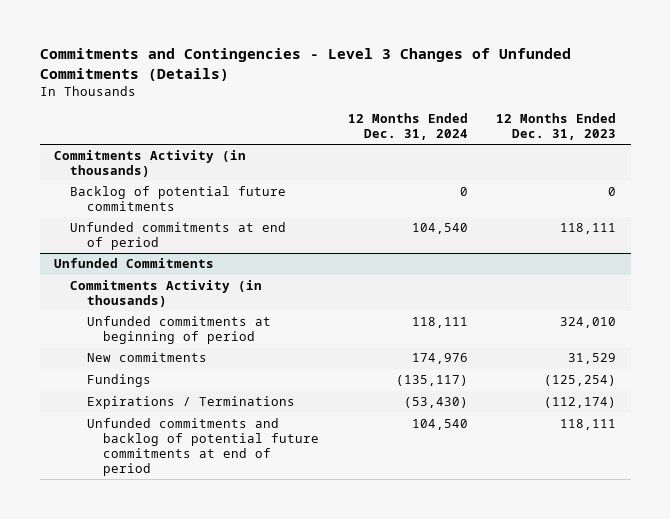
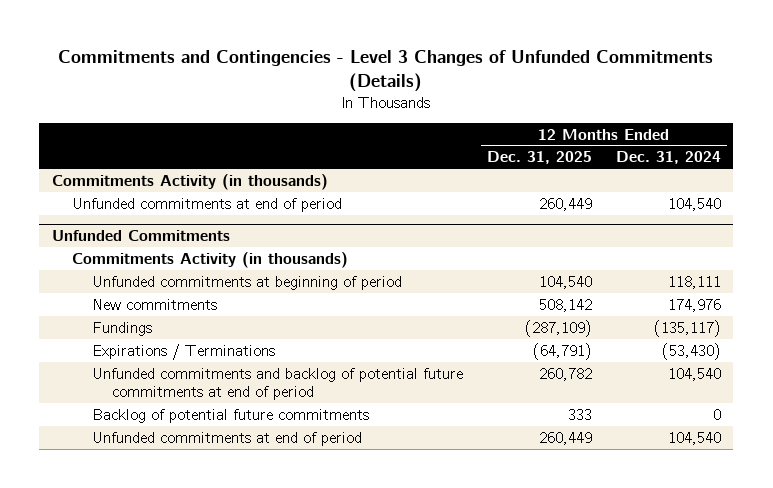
- | 12 Months Ended Dec. 31, 2024 | 12 Months Ended Dec. 31, 2023
+ | 12 Months Ended Dec. 31, 2025 | 12 Months Ended Dec. 31, 2024
- Backlog of potential future commitments | 0 | 0
@ Unfunded Commitments
+ Backlog of potential future commitments | 333 | 0
+ Unfunded commitments at end of period | 260,449 | 104,540

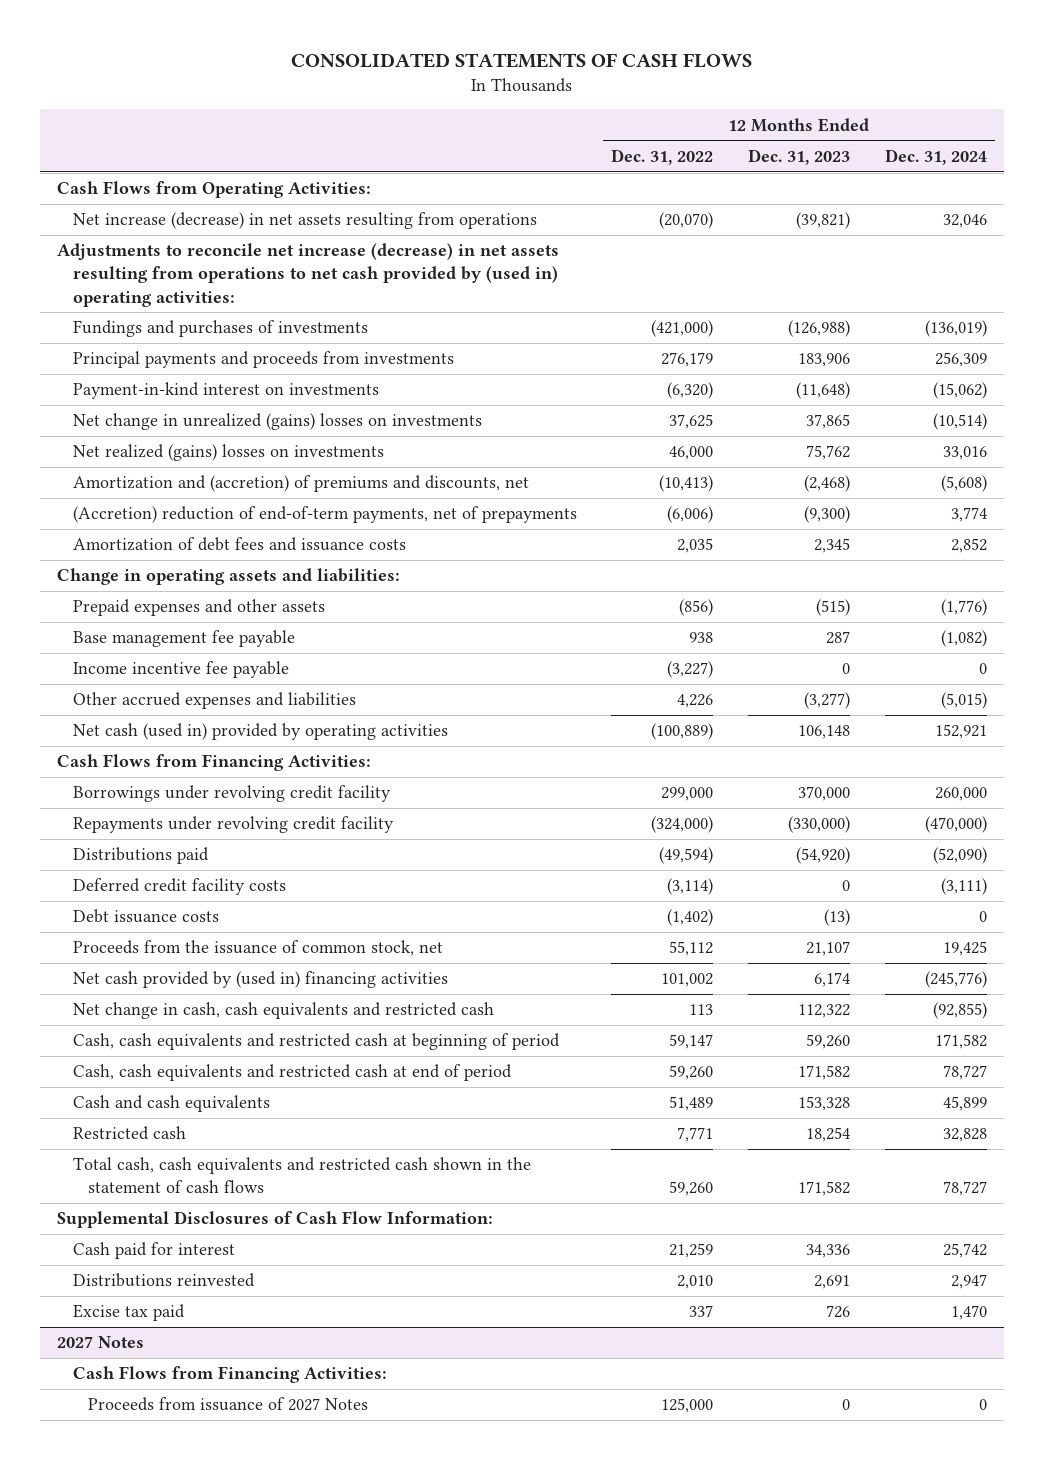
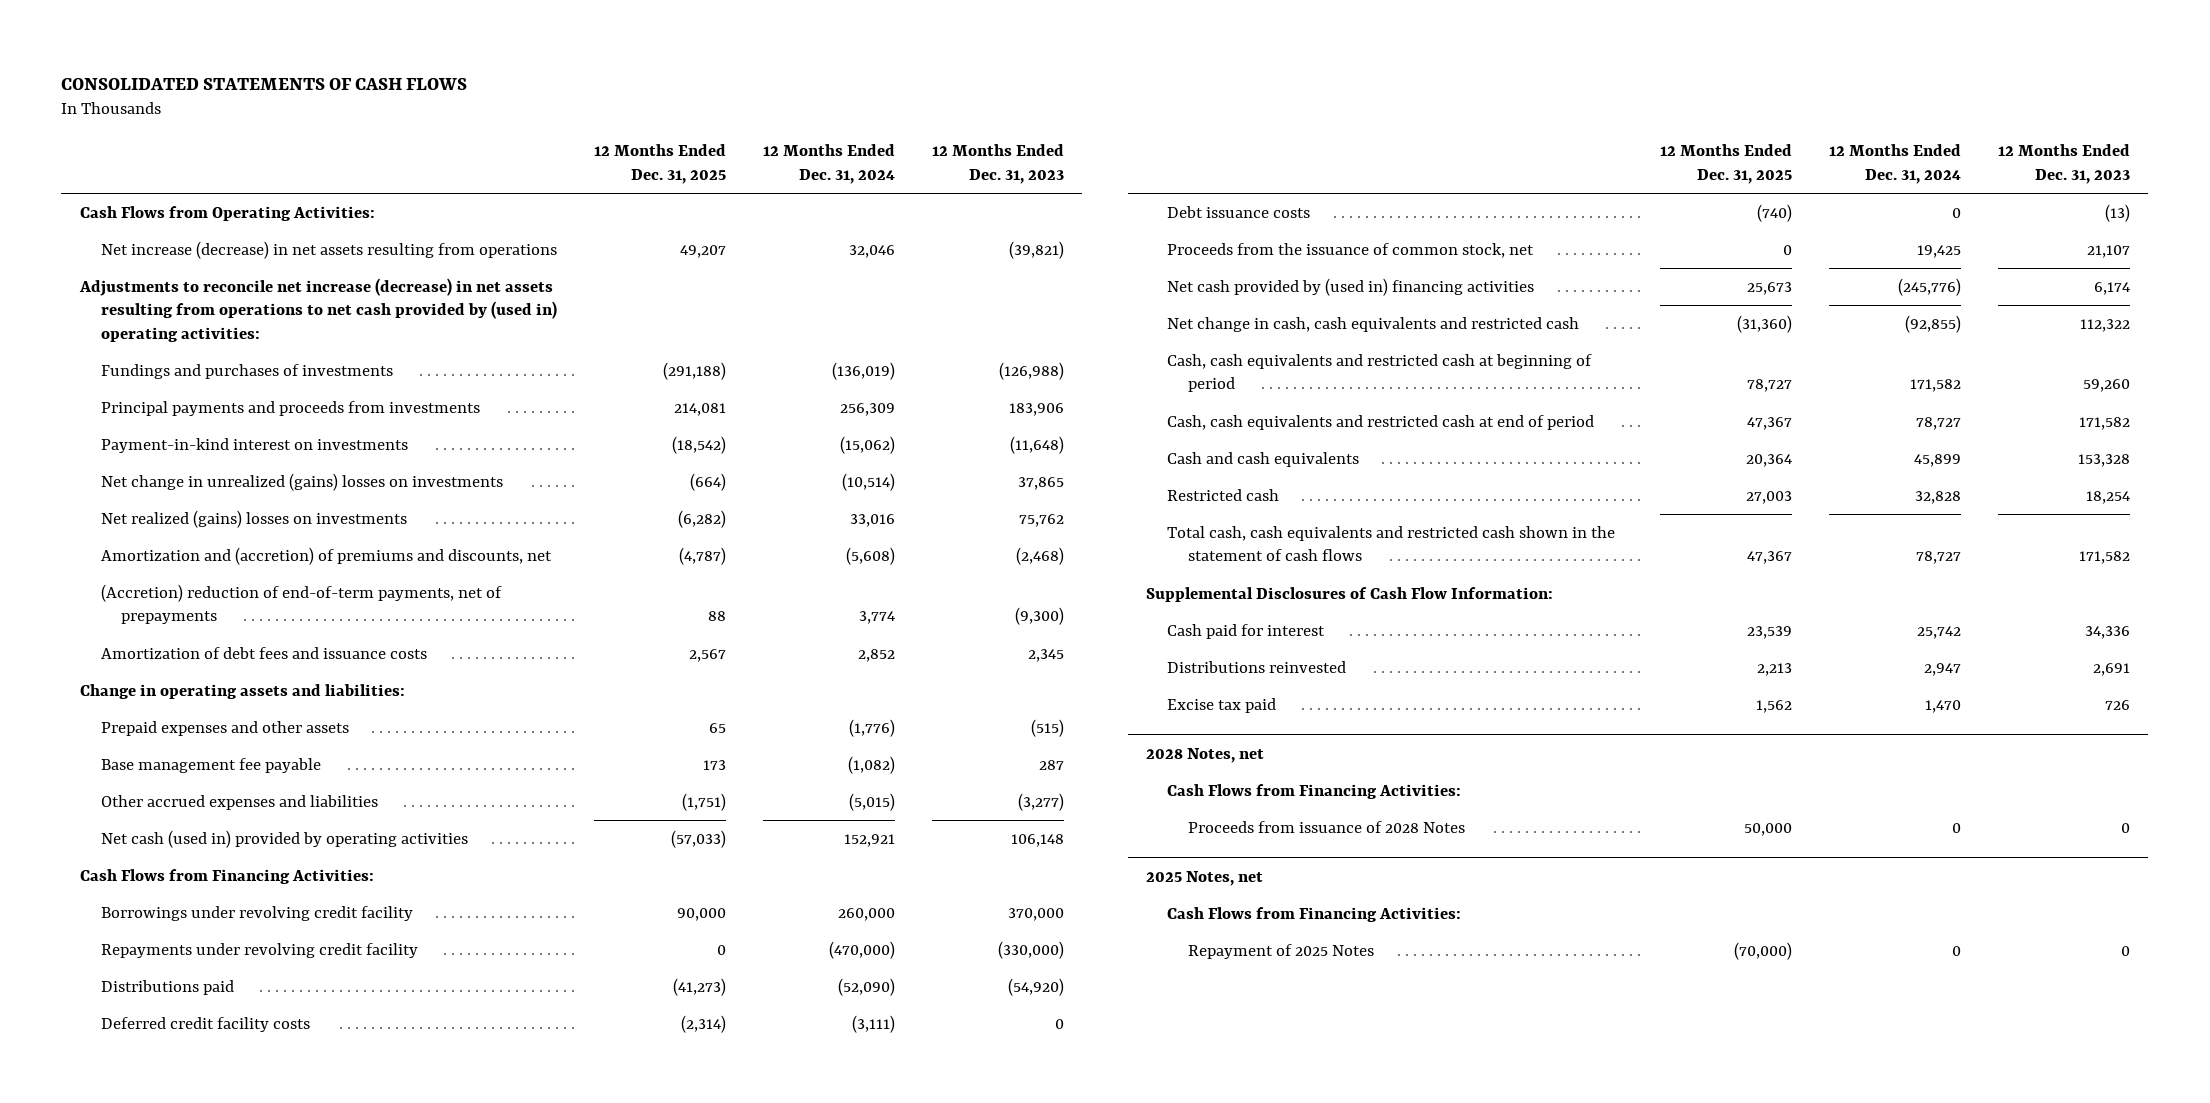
- | 12 Months Ended Dec. 31, 2022 | 12 Months Ended Dec. 31, 2023 | 12 Months Ended Dec. 31, 2024
+ | 12 Months Ended Dec. 31, 2025 | 12 Months Ended Dec. 31, 2024 | 12 Months Ended Dec. 31, 2023
- Income incentive fee payable | (3,227) | 0 | 0
- 2027 Notes
+ 2028 Notes, net
- Proceeds from issuance of 2027 Notes | 125,000 | 0 | 0
+ Proceeds from issuance of 2028 Notes | 50,000 | 0 | 0
+ 2025 Notes, net
+ Cash Flows from Financing Activities:
+ Repayment of 2025 Notes | (70,000) | 0 | 0

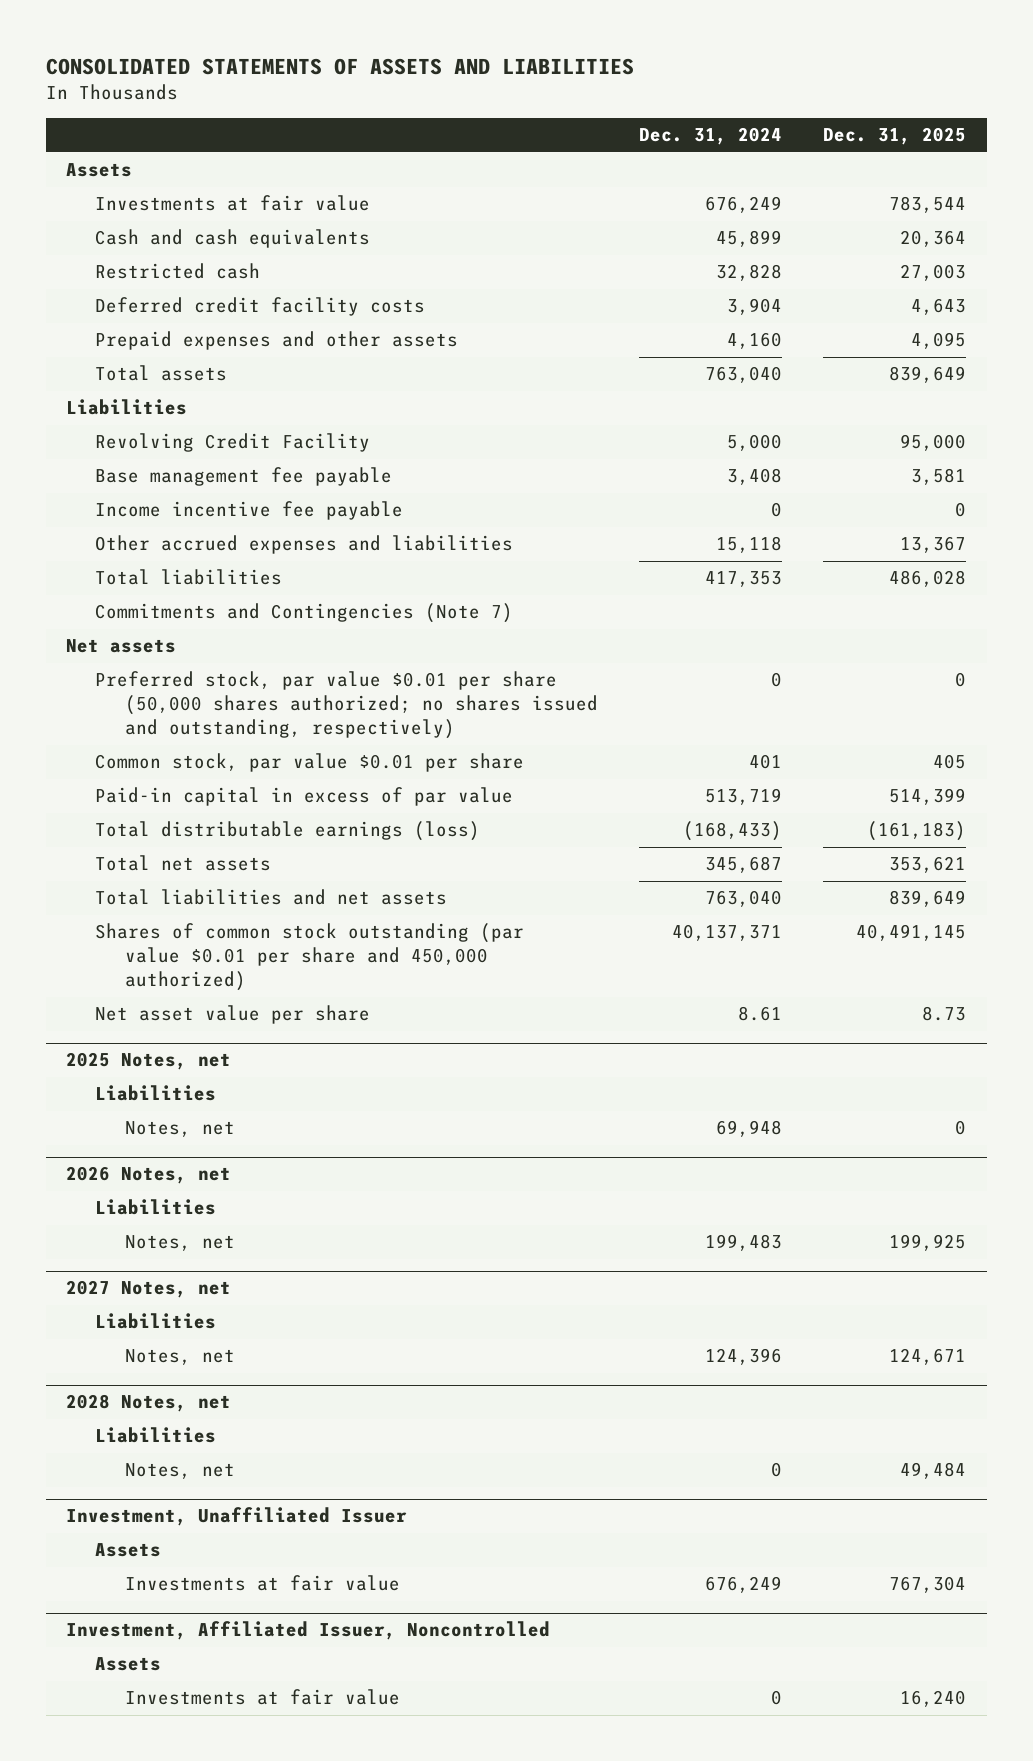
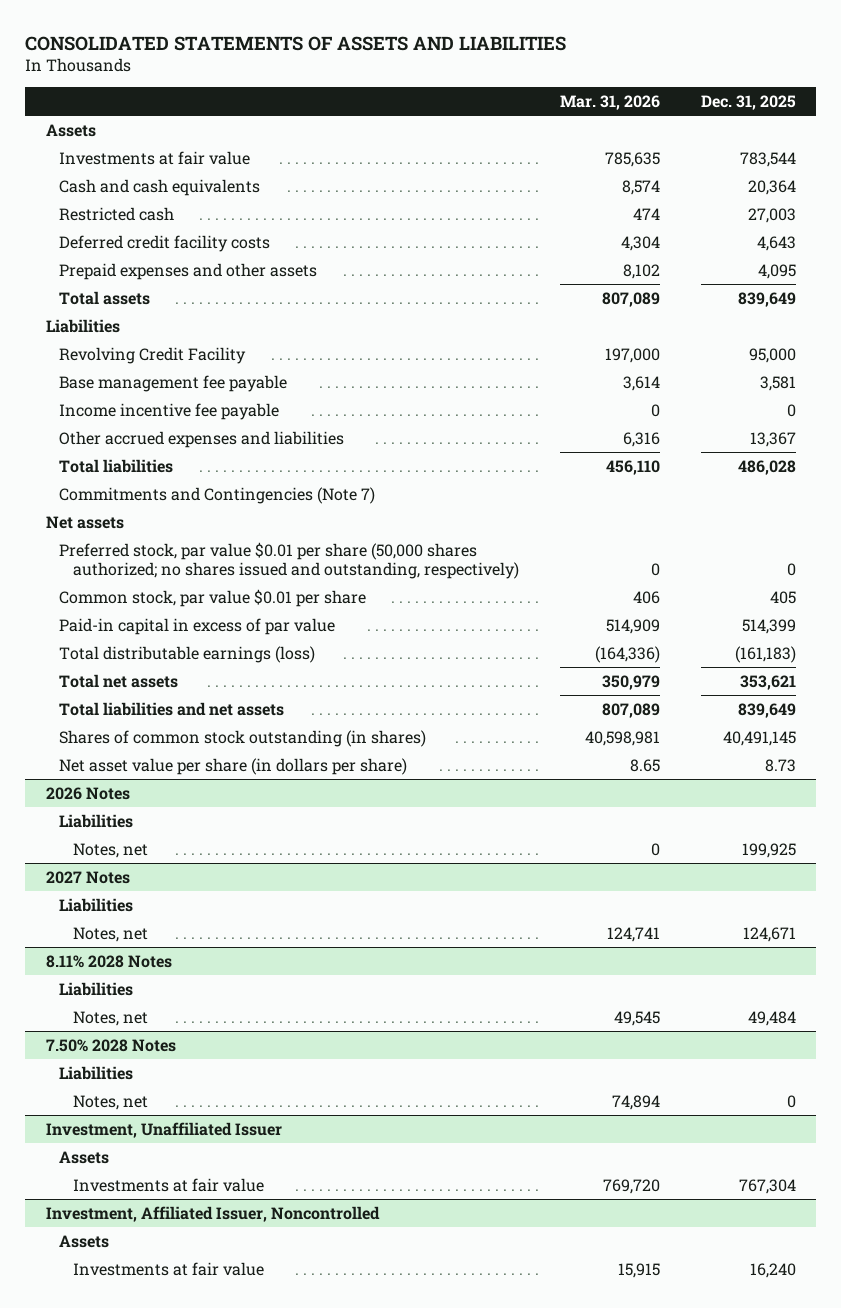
- | Dec. 31, 2024 | Dec. 31, 2025
+ | Mar. 31, 2026 | Dec. 31, 2025
- Shares of common stock outstanding (par value $0.01 per share and 450,000 authorized) | 40,137,371 | 40,491,145
- Net asset value per share | 8.61 | 8.73
- 2025 Notes, net
- Liabilities
- Notes, net | 69,948 | 0
- 2026 Notes, net
+ Shares of common stock outstanding (in shares) | 40,598,981 | 40,491,145
+ Net asset value per share (in dollars per share) | 8.65 | 8.73
+ 2026 Notes
- 2027 Notes, net
+ 2027 Notes
- 2028 Notes, net
+ 8.11% 2028 Notes
+ 7.50% 2028 Notes
+ Liabilities
+ Notes, net | 74,894 | 0

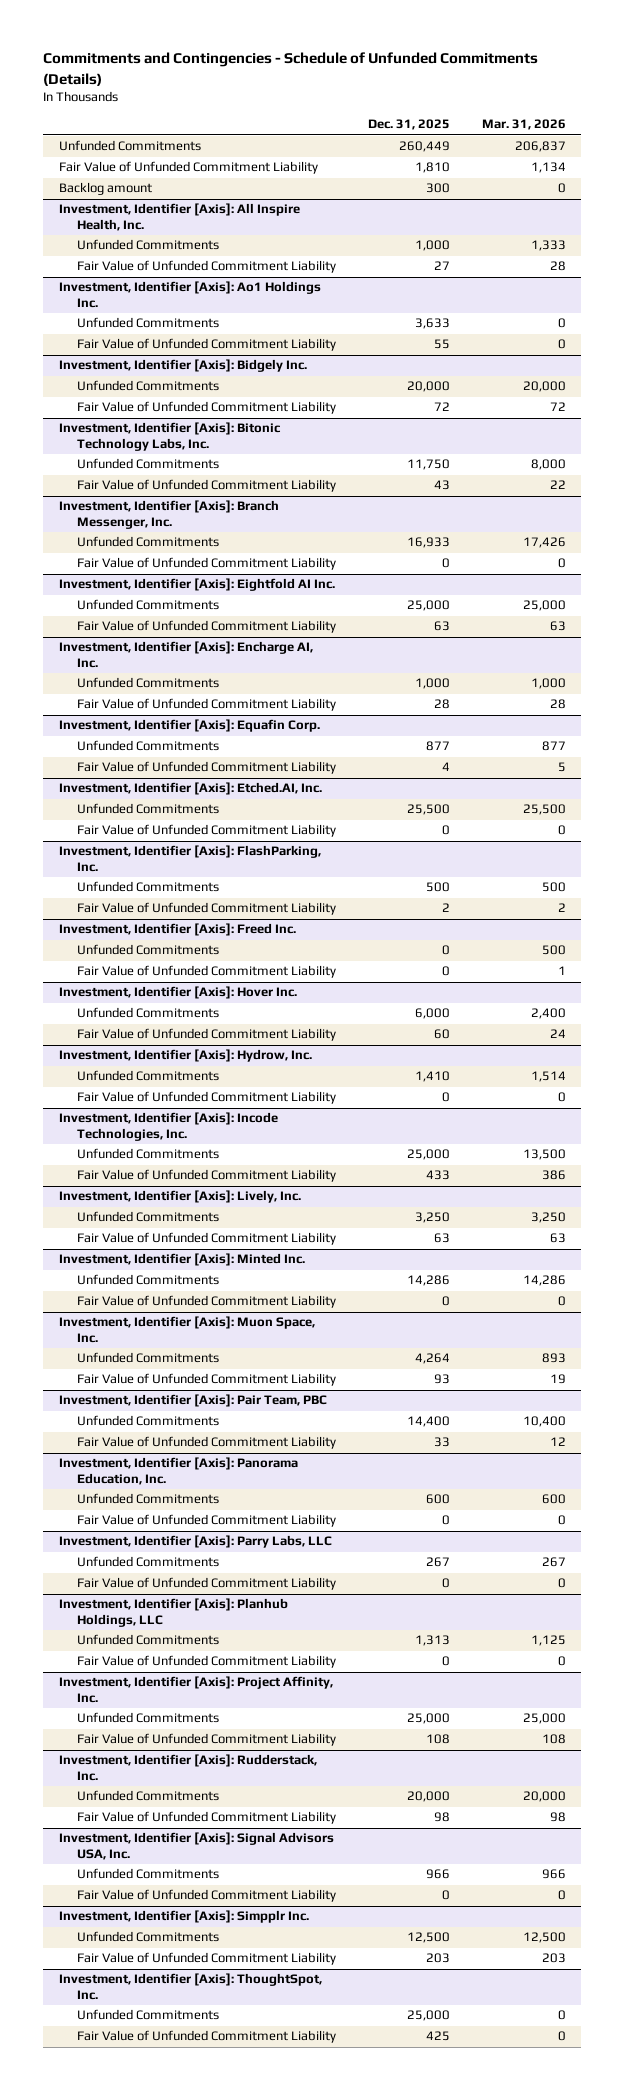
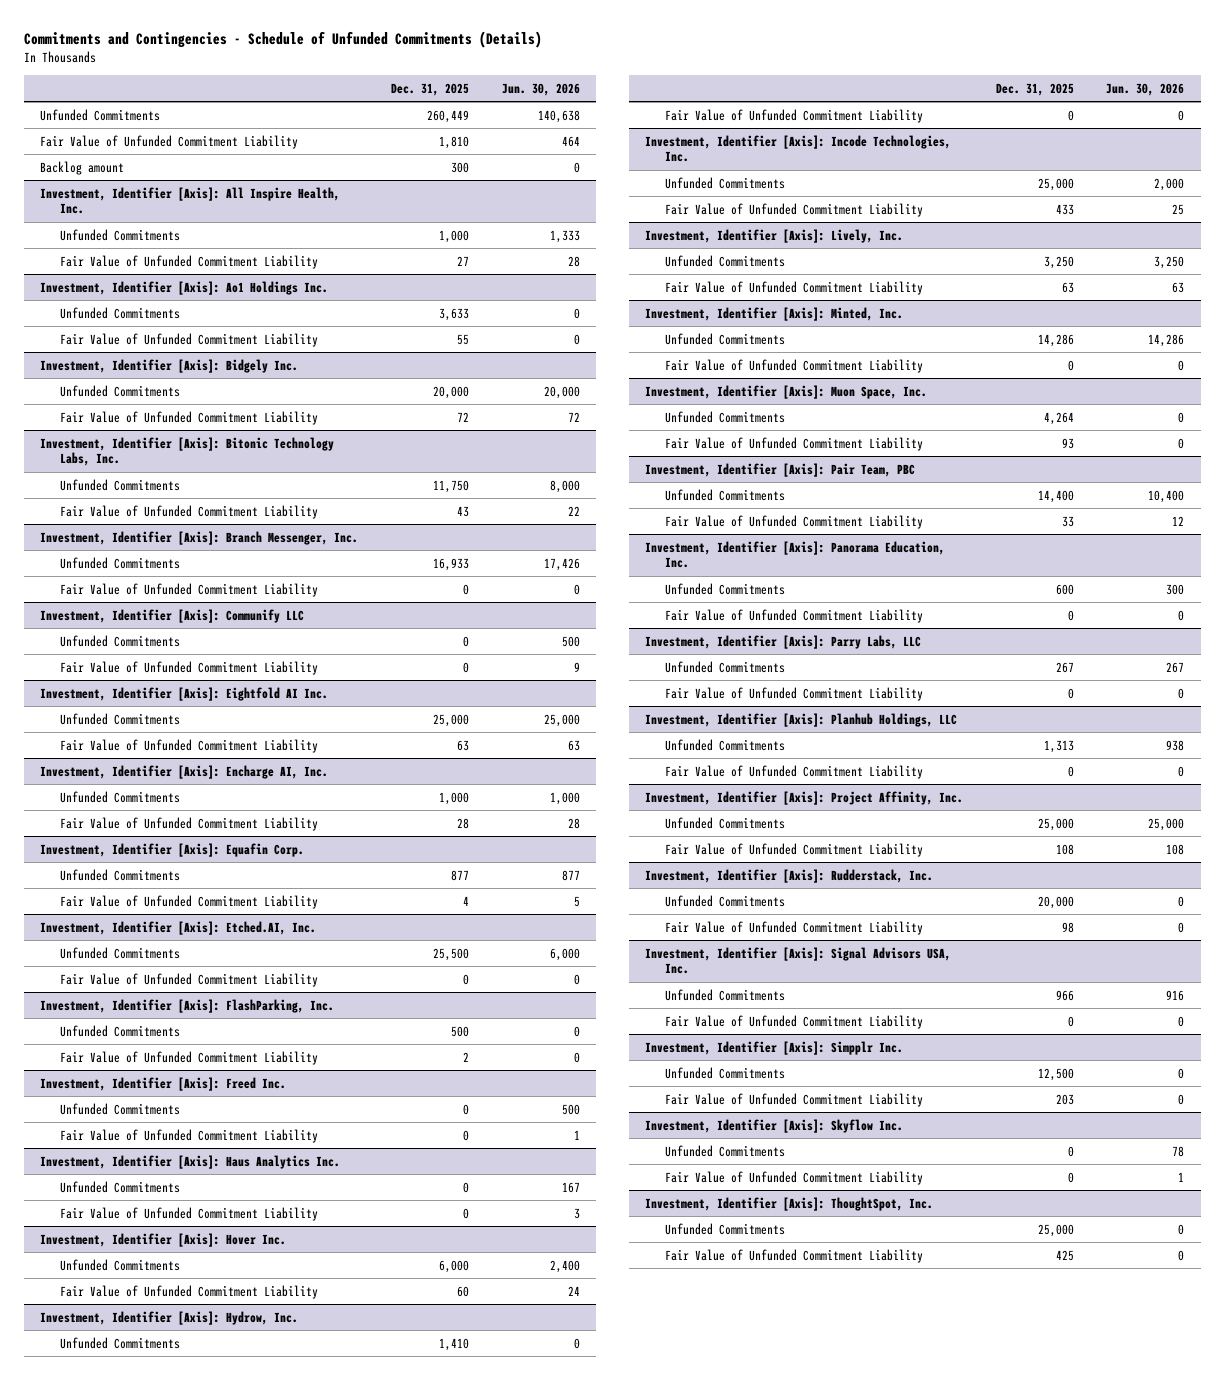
- | Dec. 31, 2025 | Mar. 31, 2026
+ | Dec. 31, 2025 | Jun. 30, 2026
+ Investment, Identifier [Axis]: Communify LLC
+ Unfunded Commitments | 0 | 500
+ Fair Value of Unfunded Commitment Liability | 0 | 9
+ Investment, Identifier [Axis]: Haus Analytics Inc.
+ Unfunded Commitments | 0 | 167
+ Fair Value of Unfunded Commitment Liability | 0 | 3
- Investment, Identifier [Axis]: Minted Inc.
+ Investment, Identifier [Axis]: Minted, Inc.
+ Investment, Identifier [Axis]: Skyflow Inc.
+ Unfunded Commitments | 0 | 78
+ Fair Value of Unfunded Commitment Liability | 0 | 1

